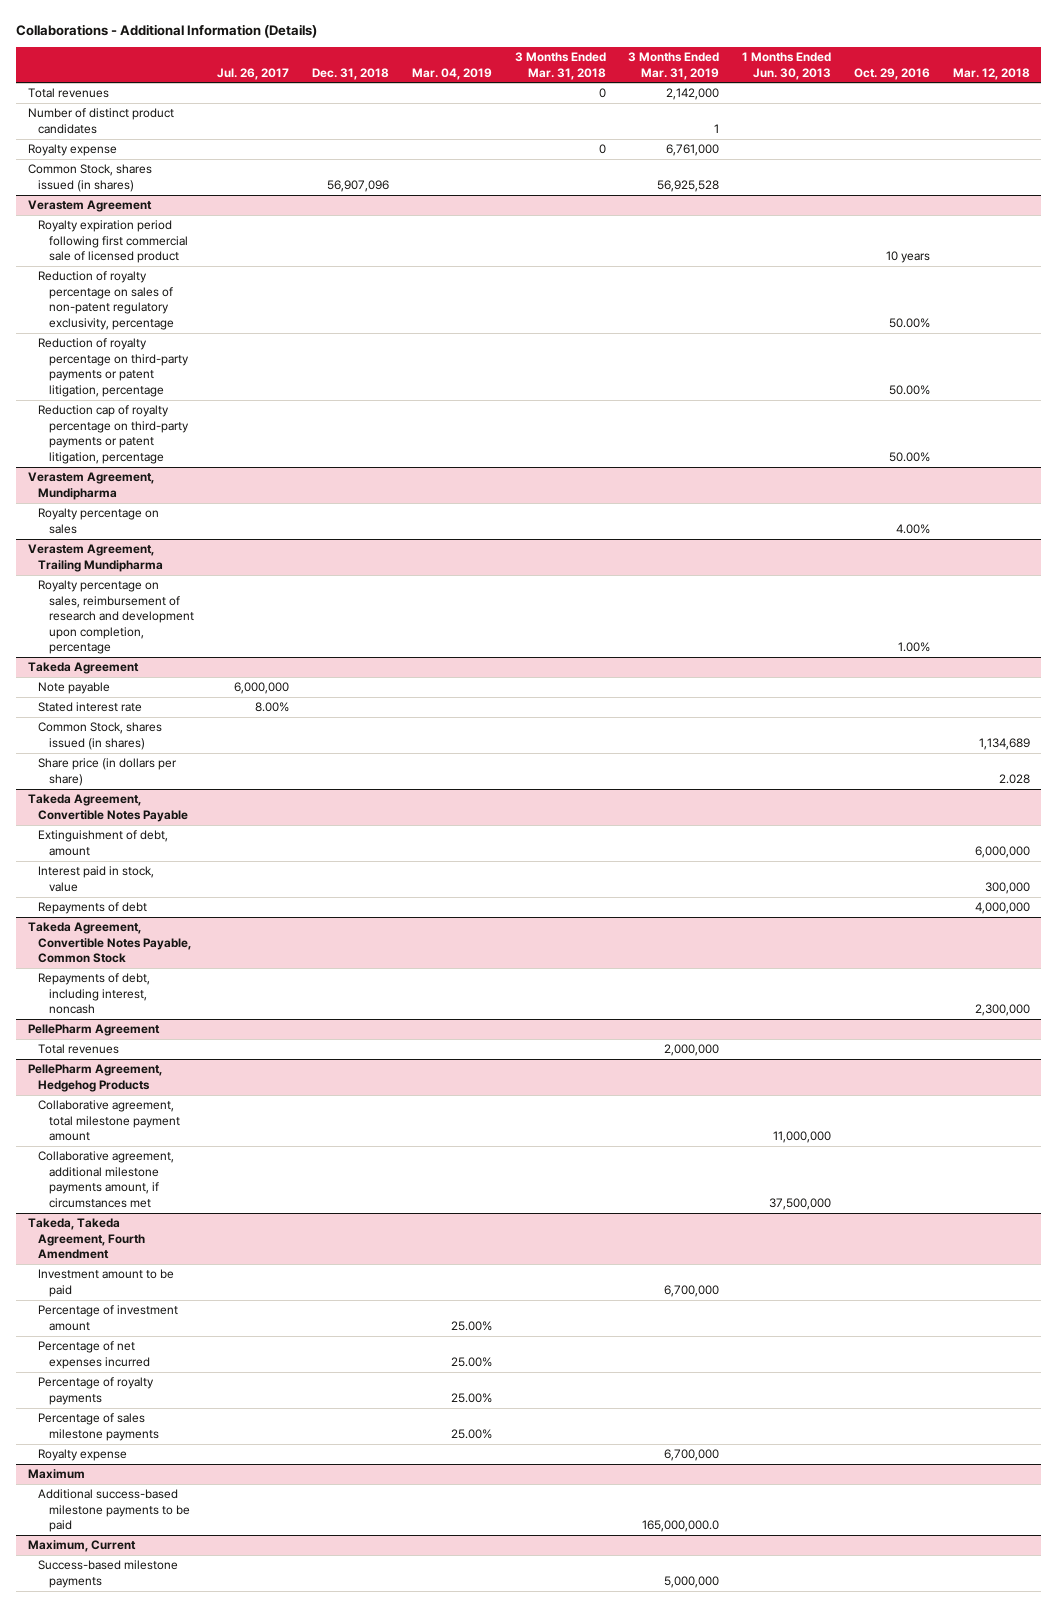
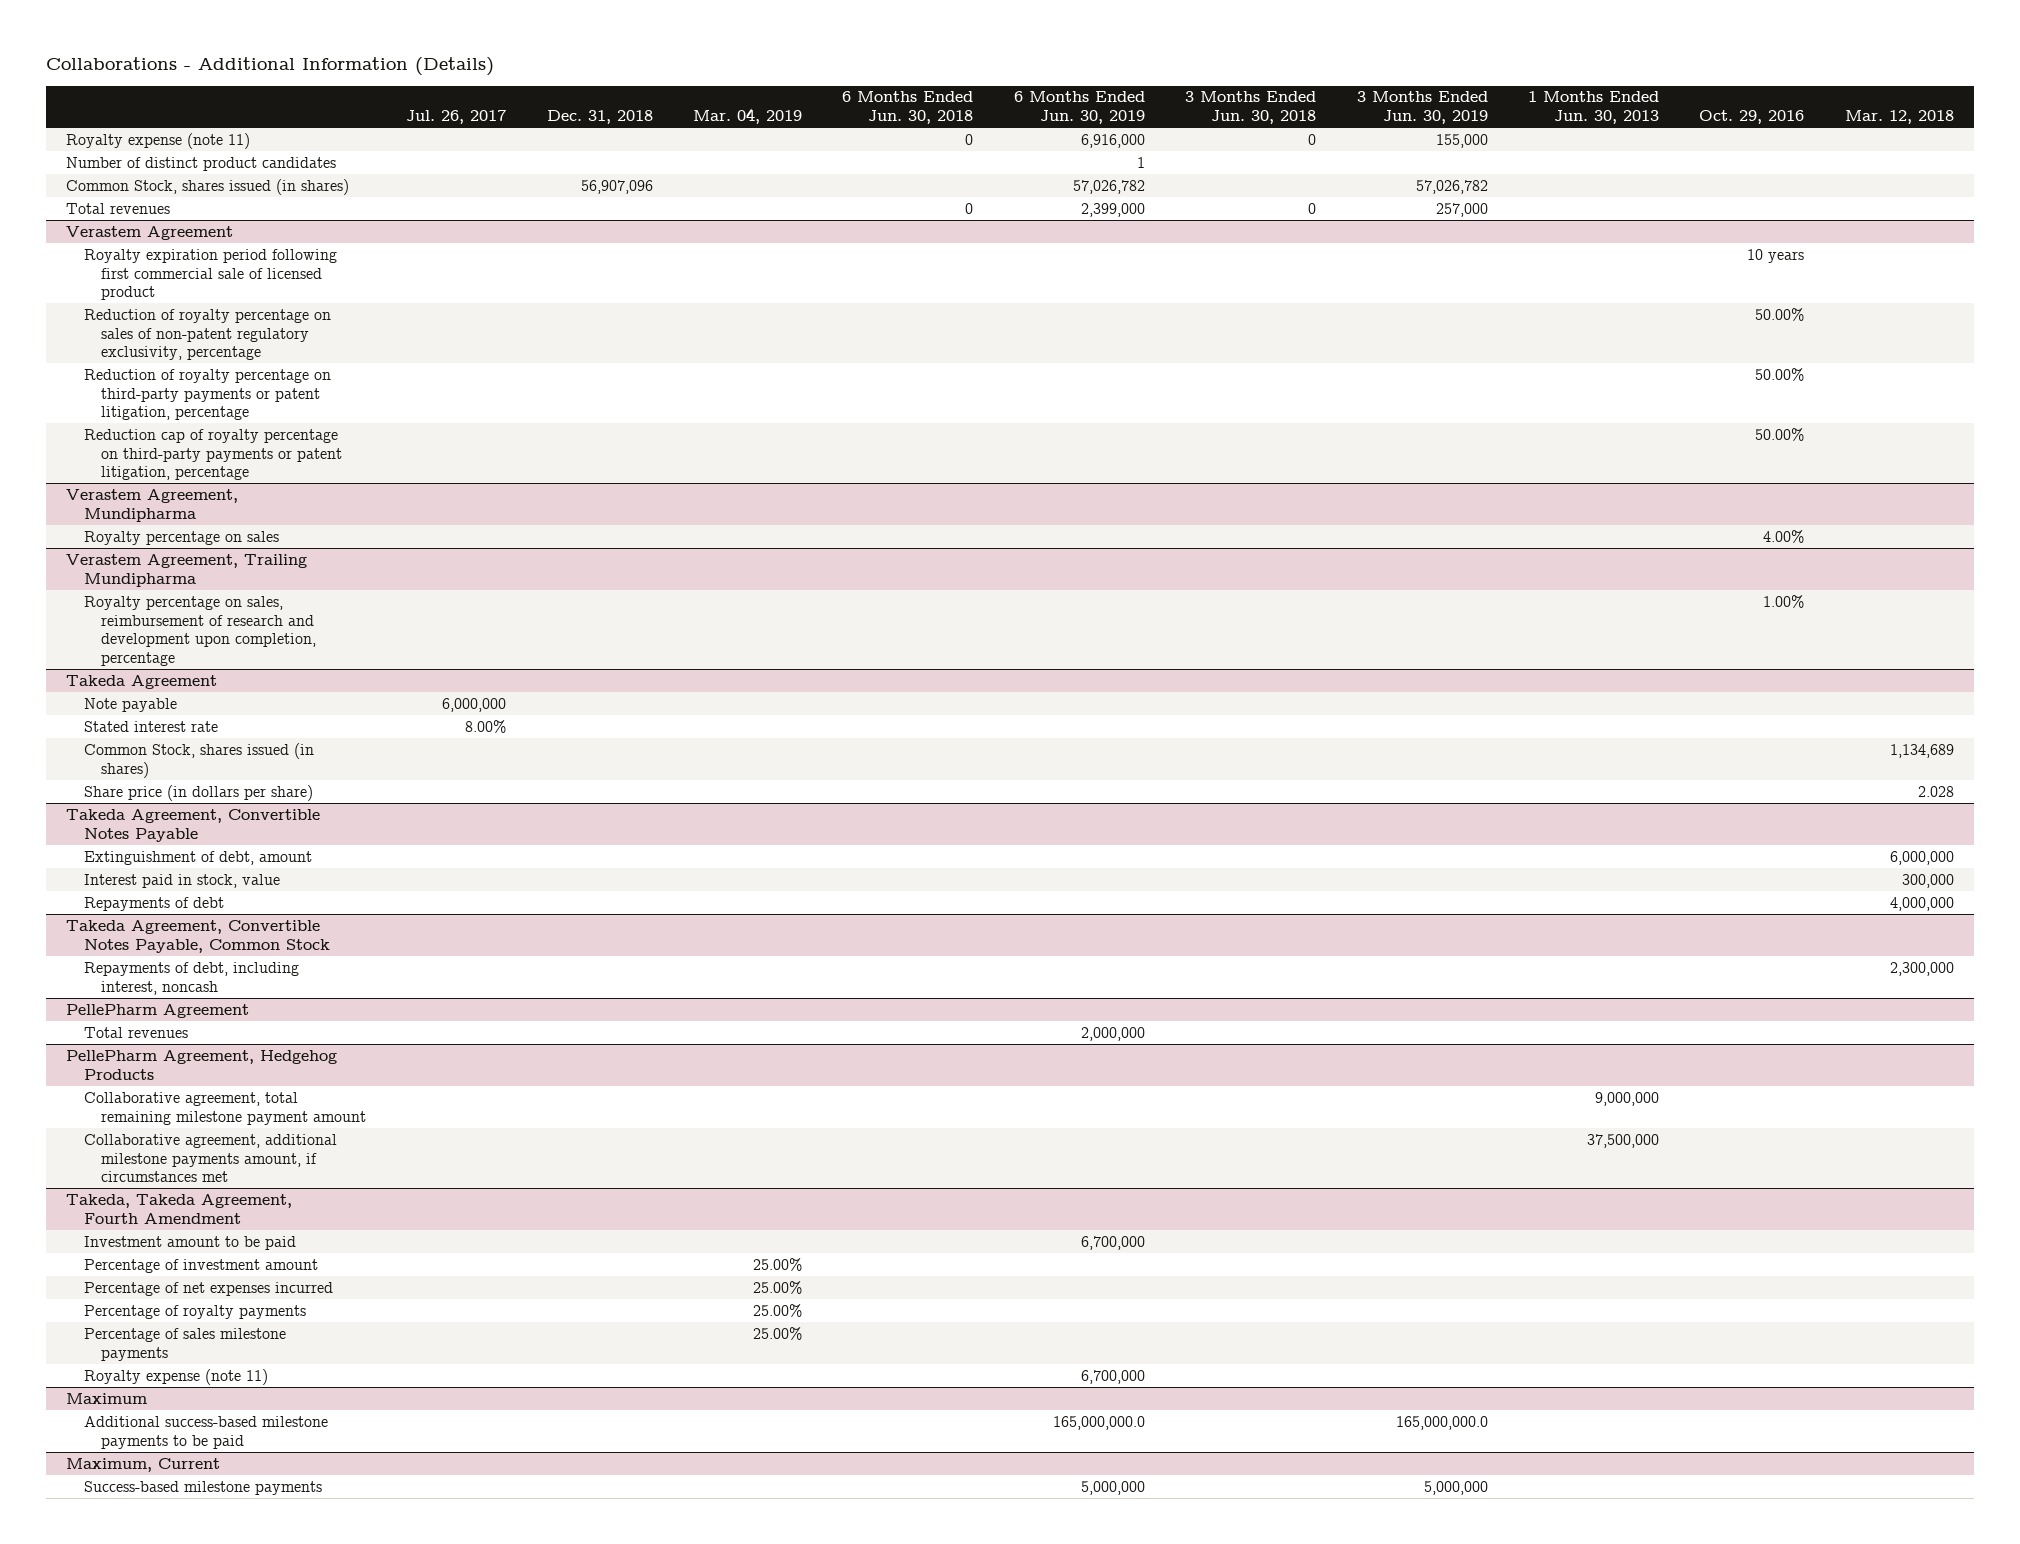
- | Jul. 26, 2017 | Dec. 31, 2018 | Mar. 04, 2019 | 3 Months Ended Mar. 31, 2018 | 3 Months Ended Mar. 31, 2019 | 1 Months Ended Jun. 30, 2013 | Oct. 29, 2016 | Mar. 12, 2018
+ | Jul. 26, 2017 | Dec. 31, 2018 | Mar. 04, 2019 | 6 Months Ended Jun. 30, 2018 | 6 Months Ended Jun. 30, 2019 | 3 Months Ended Jun. 30, 2018 | 3 Months Ended Jun. 30, 2019 | 1 Months Ended Jun. 30, 2013 | Oct. 29, 2016 | Mar. 12, 2018
+ Royalty expense (note 11) | | | | 0 | 6,916,000 | 0 | 155,000 | | |
- Royalty expense | | | | 0 | 6,761,000 | | |
moved down: Total revenues | | | | 0 | 2,399,000 | 0 | 257,000 | | |
@ PellePharm Agreement, Hedgehog Products
- Collaborative agreement, total milestone payment amount | | | | | | 11,000,000 | |
+ Collaborative agreement, total remaining milestone payment amount | | | | | | | | 9,000,000 | |
@ Takeda, Takeda Agreement, Fourth Amendment
- Royalty expense | | | | | 6,700,000 | | |
+ Royalty expense (note 11) | | | | | 6,700,000 | | | | |

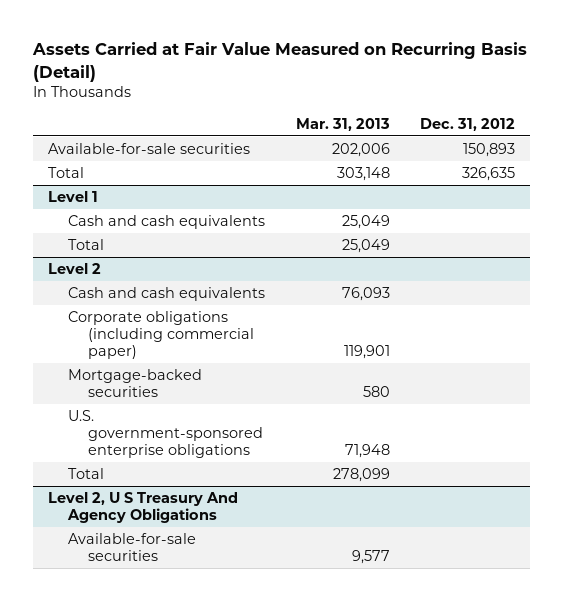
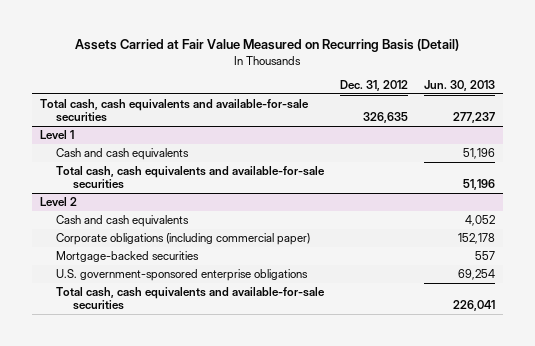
- | Mar. 31, 2013 | Dec. 31, 2012
+ | Dec. 31, 2012 | Jun. 30, 2013
- Available-for-sale securities | 202,006 | 150,893
- Total | 303,148 | 326,635
+ Total cash, cash equivalents and available-for-sale securities | 326,635 | 277,237
@ Level 1
- Total | 25,049 |
+ Total cash, cash equivalents and available-for-sale securities | | 51,196
@ Level 2
- Total | 278,099 |
- Level 2, U S Treasury And Agency Obligations
- Available-for-sale securities | 9,577 |
@ Level 2
+ Total cash, cash equivalents and available-for-sale securities | | 226,041

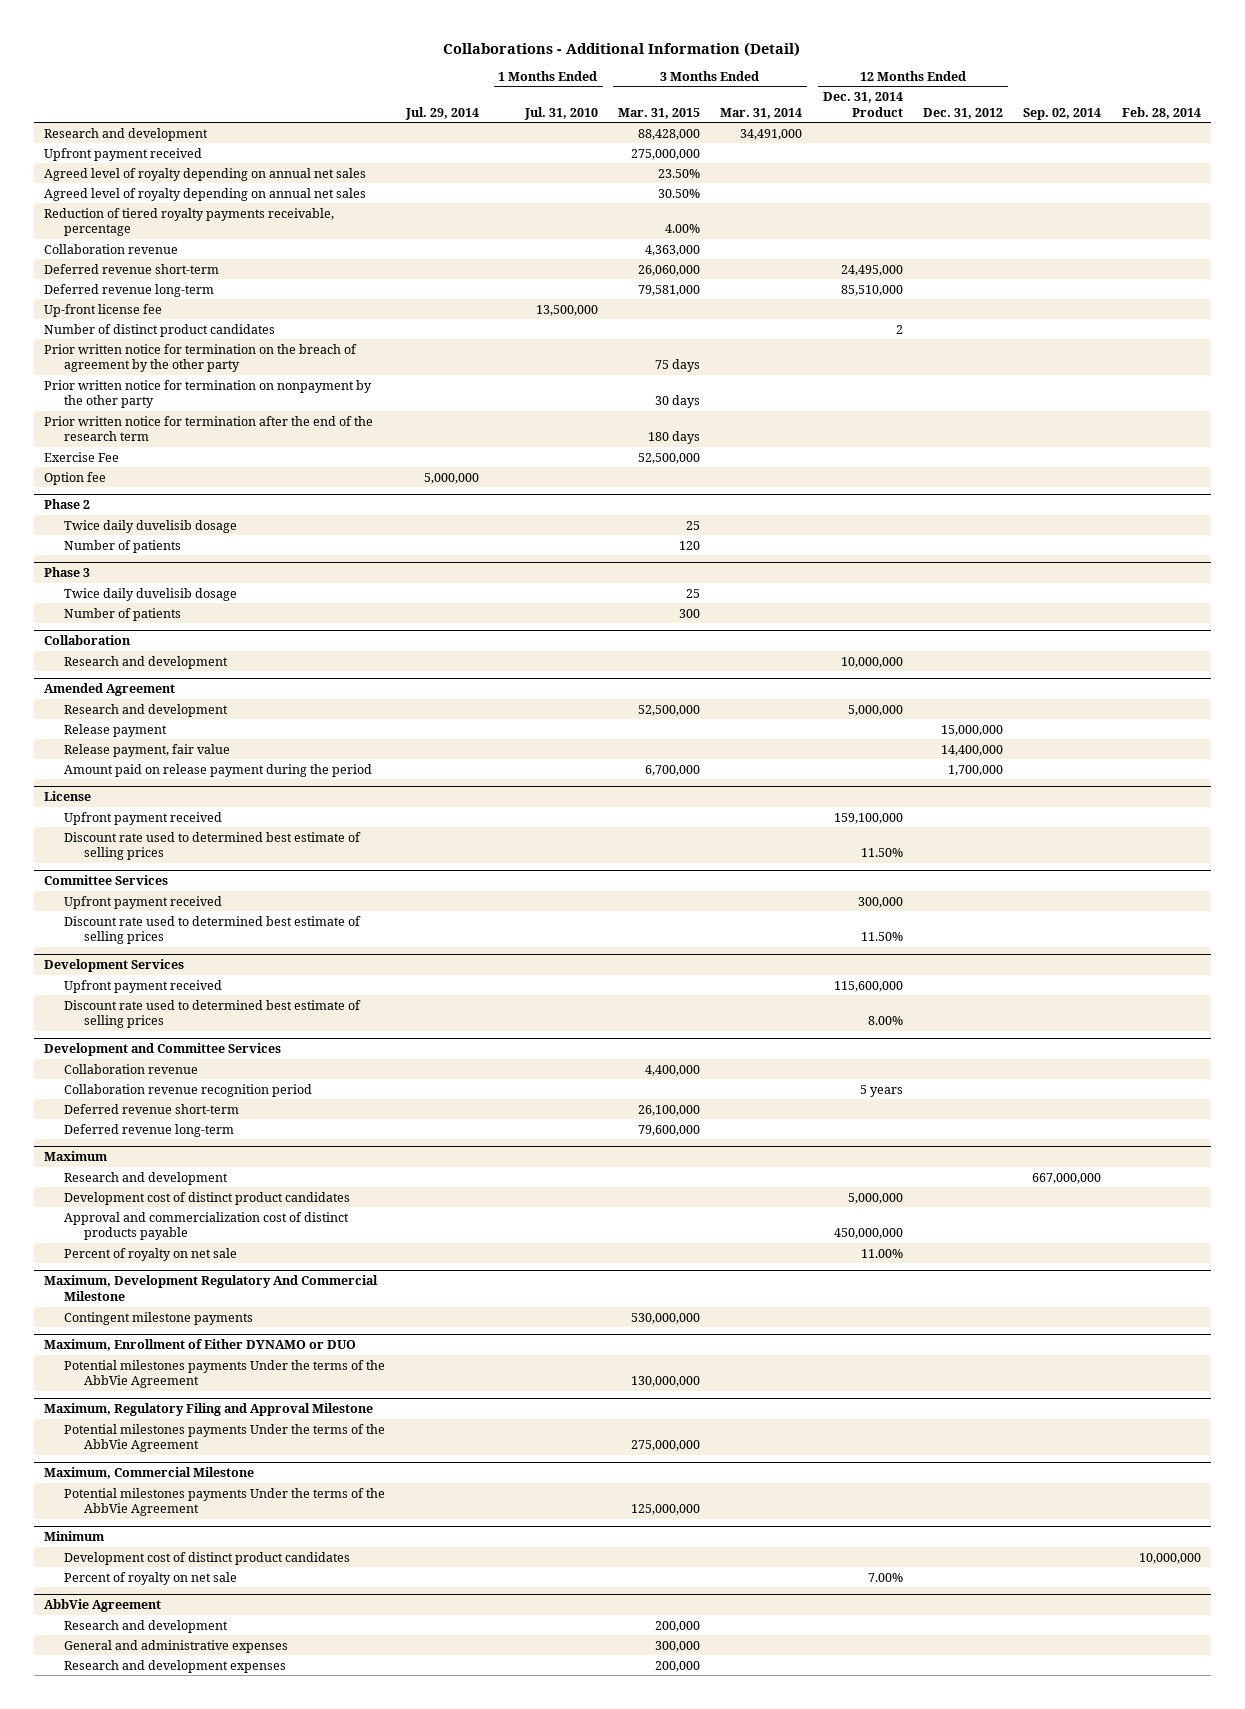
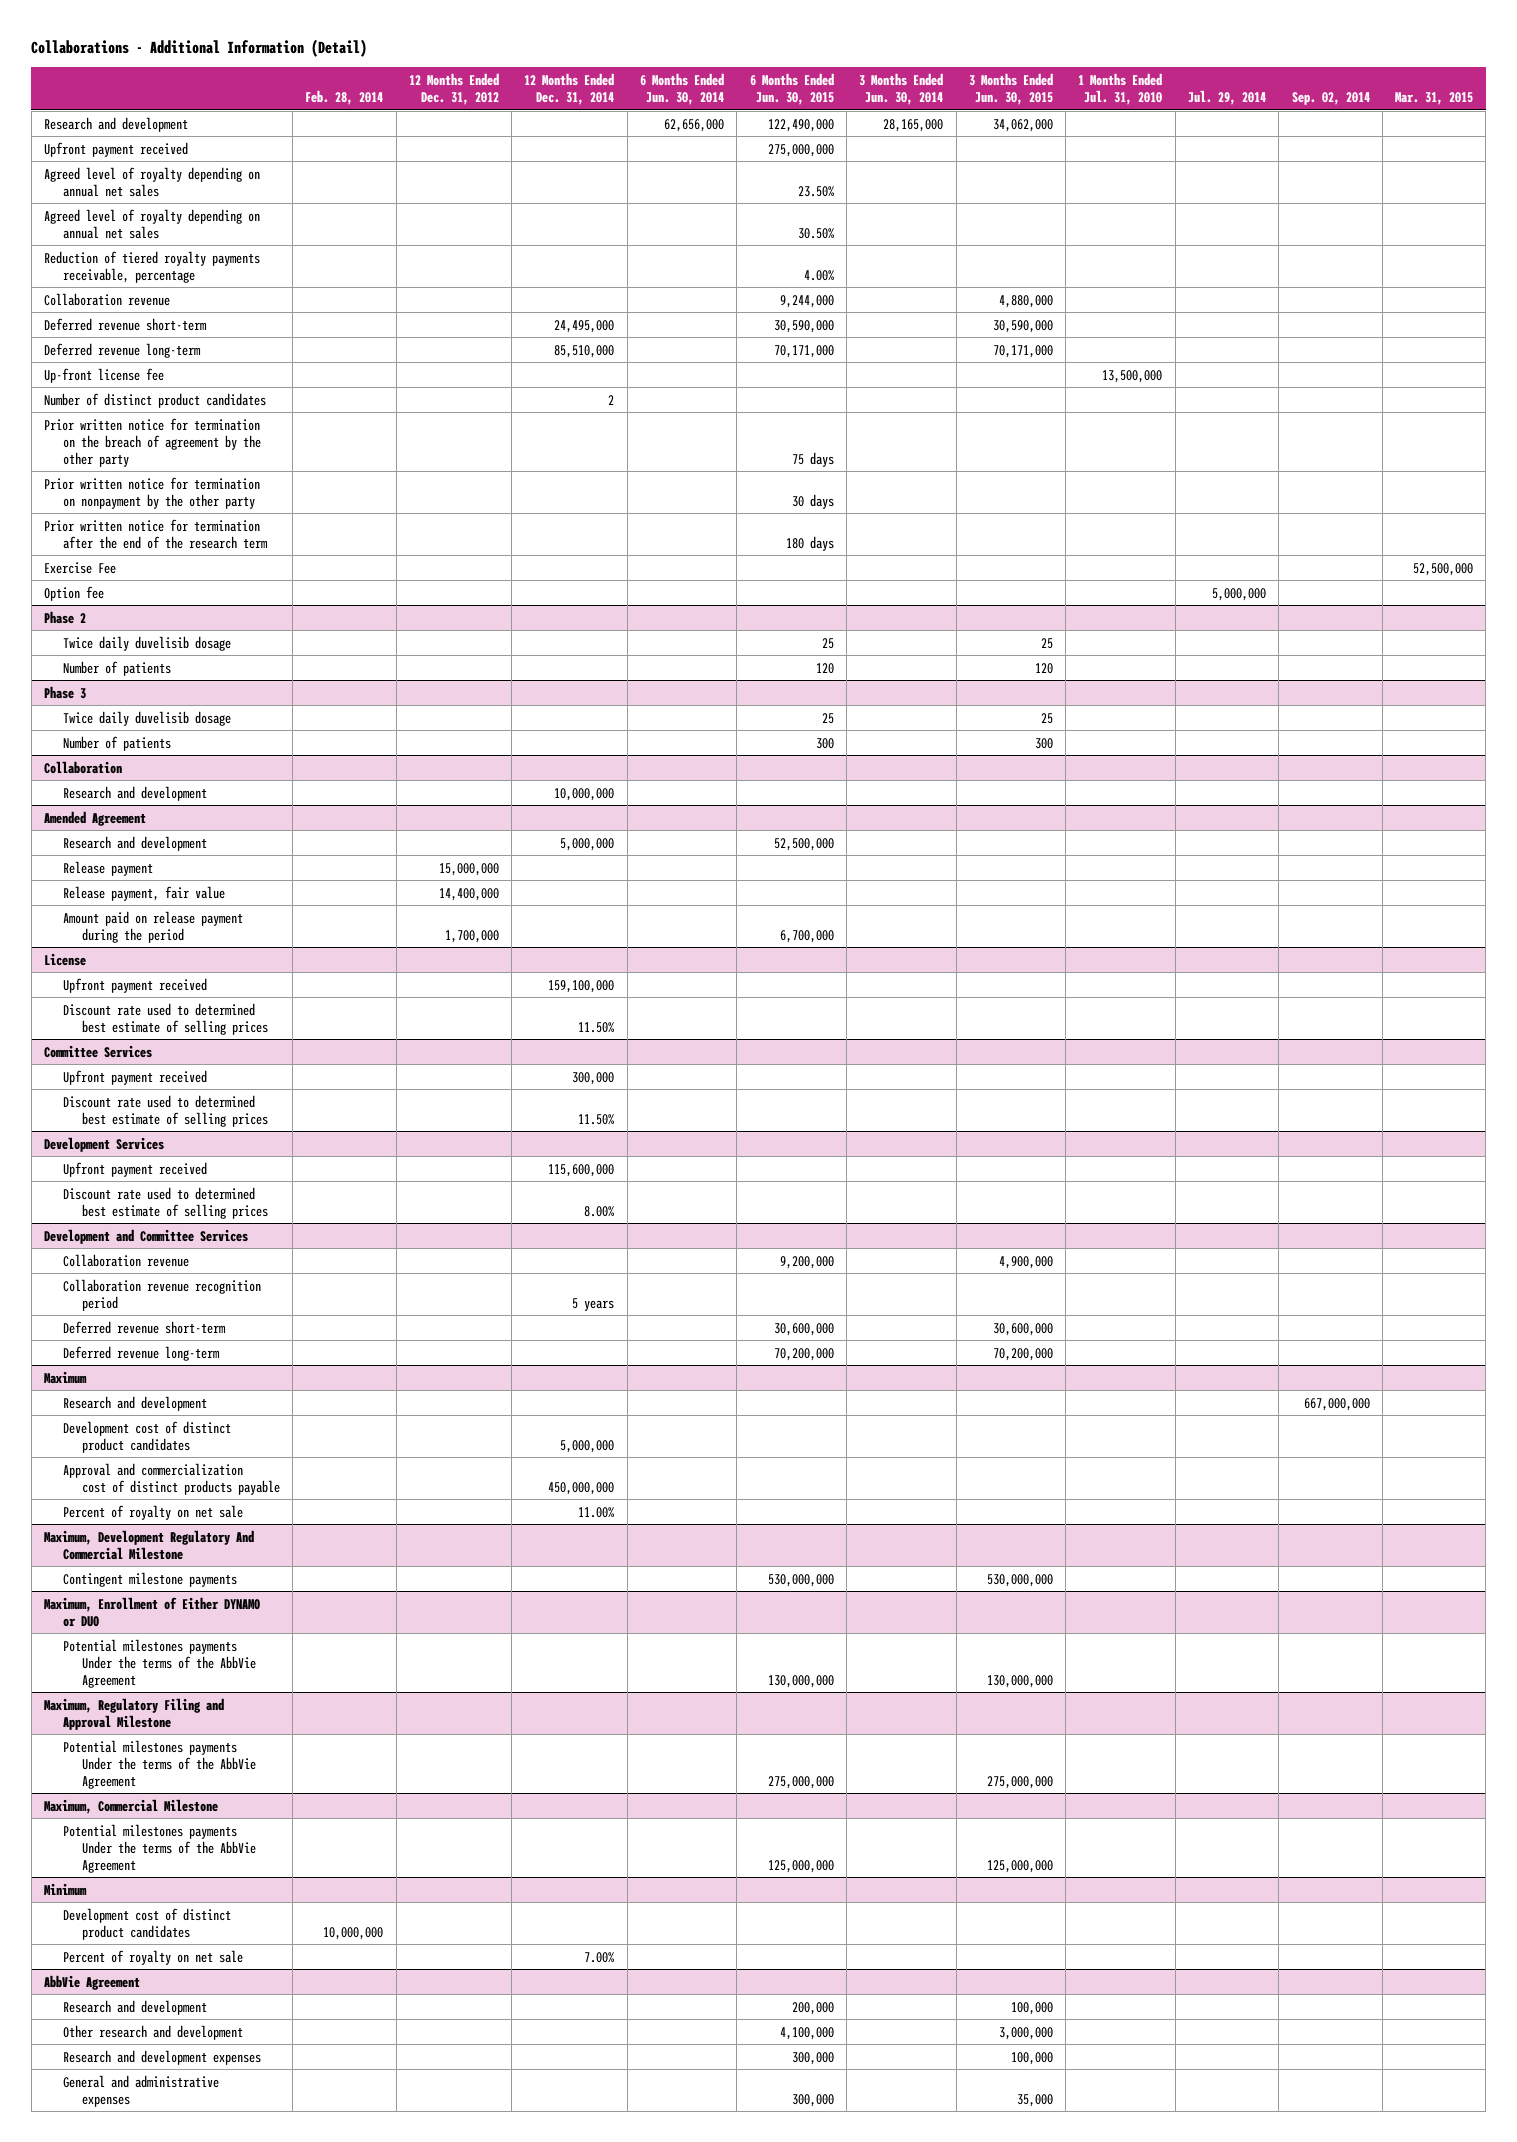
- | Jul. 29, 2014 | 1 Months Ended Jul. 31, 2010 | 3 Months Ended Mar. 31, 2015 | 3 Months Ended Mar. 31, 2014 | 12 Months Ended Dec. 31, 2014 Product | 12 Months Ended Dec. 31, 2012 | Sep. 02, 2014 | Feb. 28, 2014
+ | Feb. 28, 2014 | 12 Months Ended Dec. 31, 2012 | 12 Months Ended Dec. 31, 2014 | 6 Months Ended Jun. 30, 2014 | 6 Months Ended Jun. 30, 2015 | 3 Months Ended Jun. 30, 2014 | 3 Months Ended Jun. 30, 2015 | 1 Months Ended Jul. 31, 2010 | Jul. 29, 2014 | Sep. 02, 2014 | Mar. 31, 2015
@ AbbVie Agreement
+ Other research and development | | | | | 4,100,000 | | 3,000,000 | | | |
moved down: General and administrative expenses | | | | | 300,000 | | 35,000 | | | |

